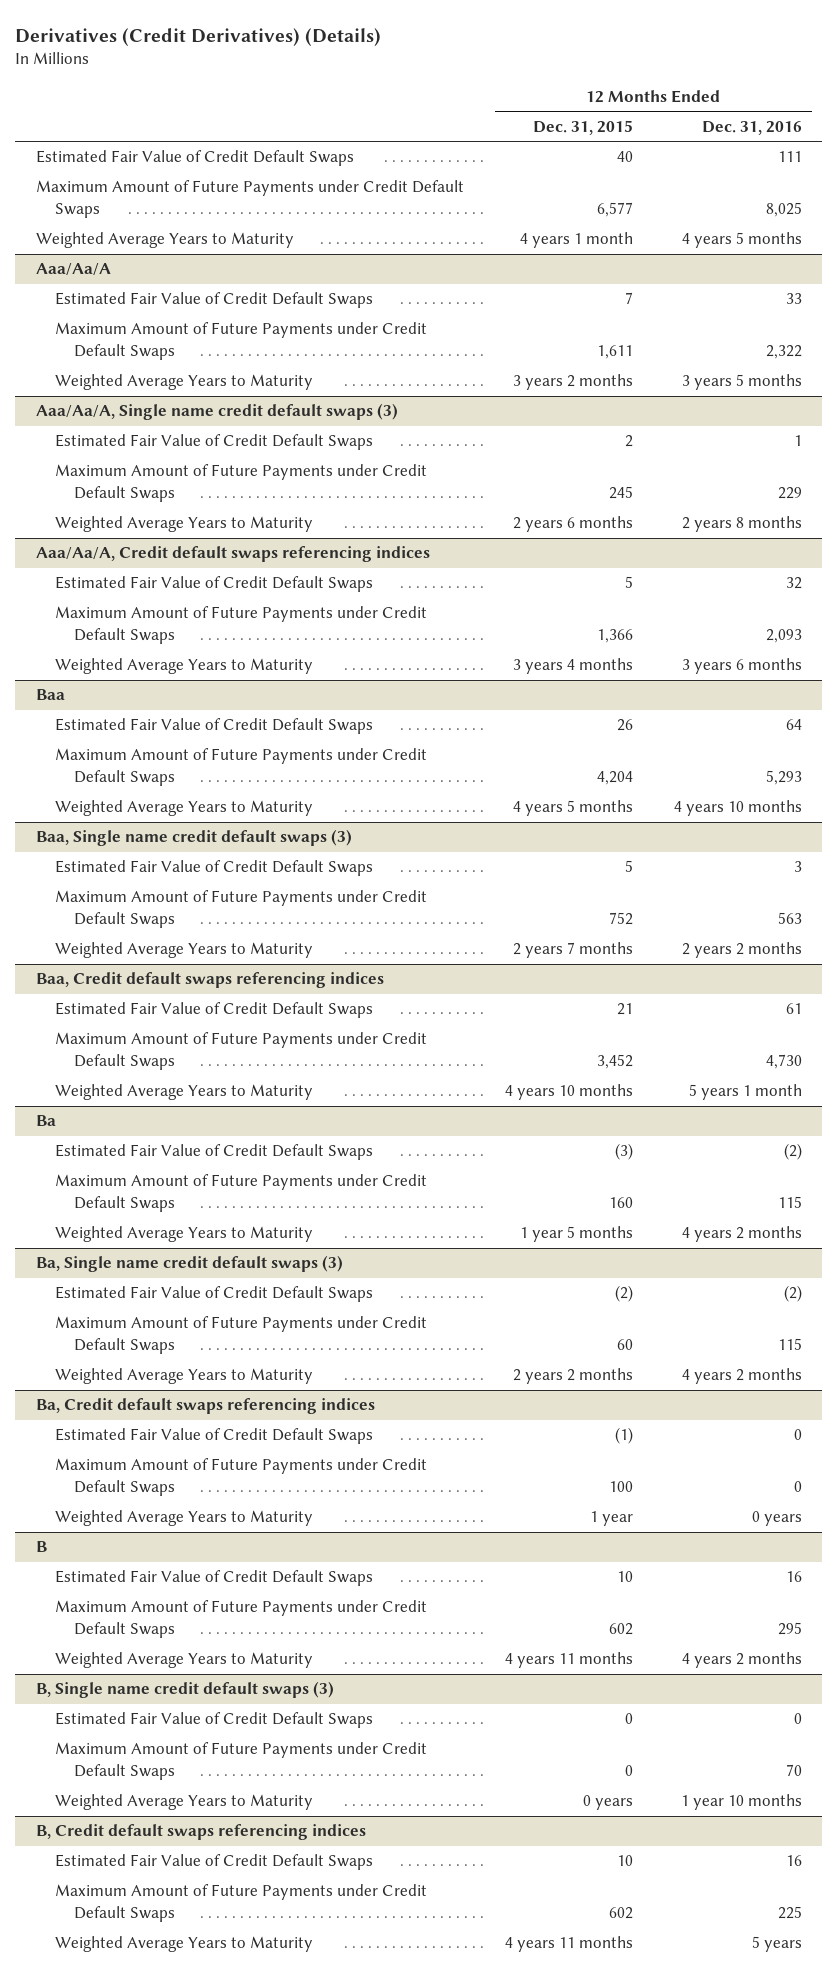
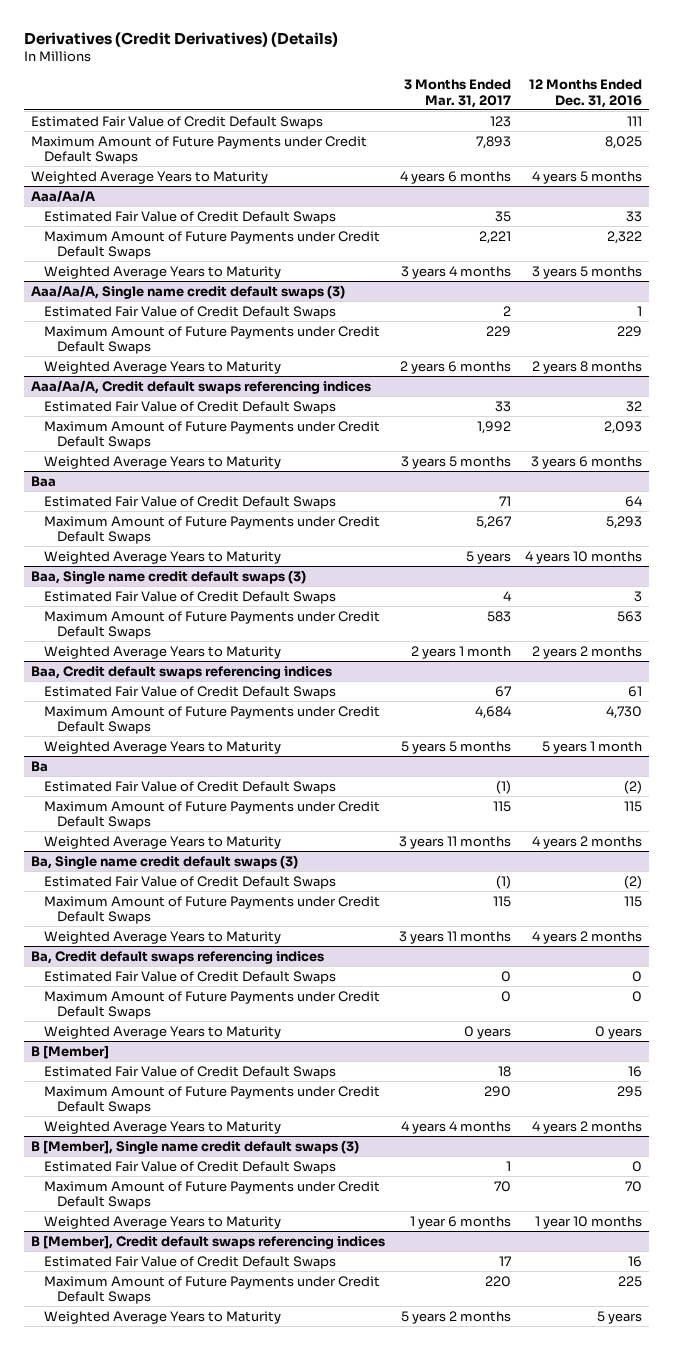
- | 12 Months Ended Dec. 31, 2015 | 12 Months Ended Dec. 31, 2016
+ | 3 Months Ended Mar. 31, 2017 | 12 Months Ended Dec. 31, 2016
- B
+ B [Member]
- B, Single name credit default swaps (3)
+ B [Member], Single name credit default swaps (3)
- B, Credit default swaps referencing indices
+ B [Member], Credit default swaps referencing indices

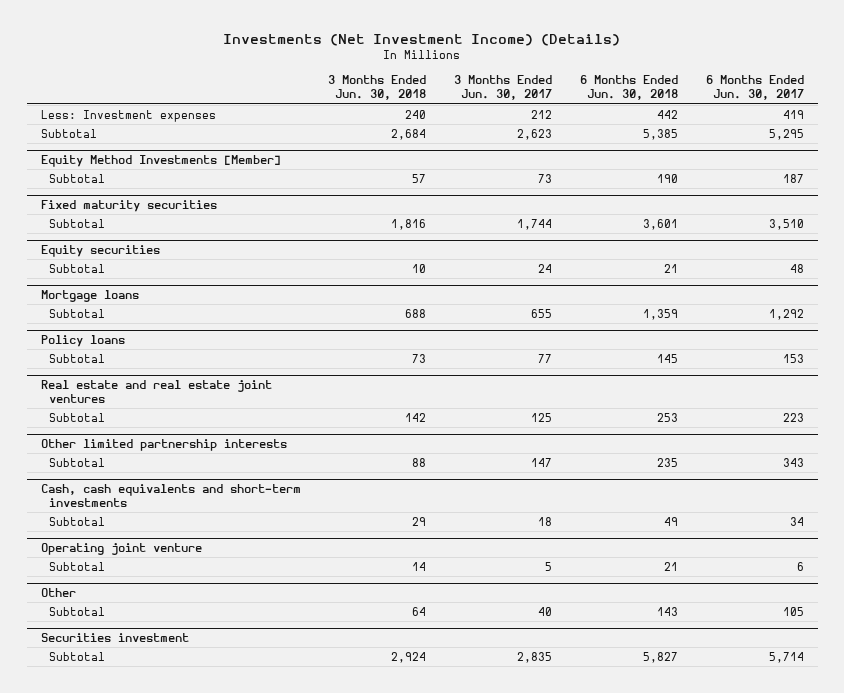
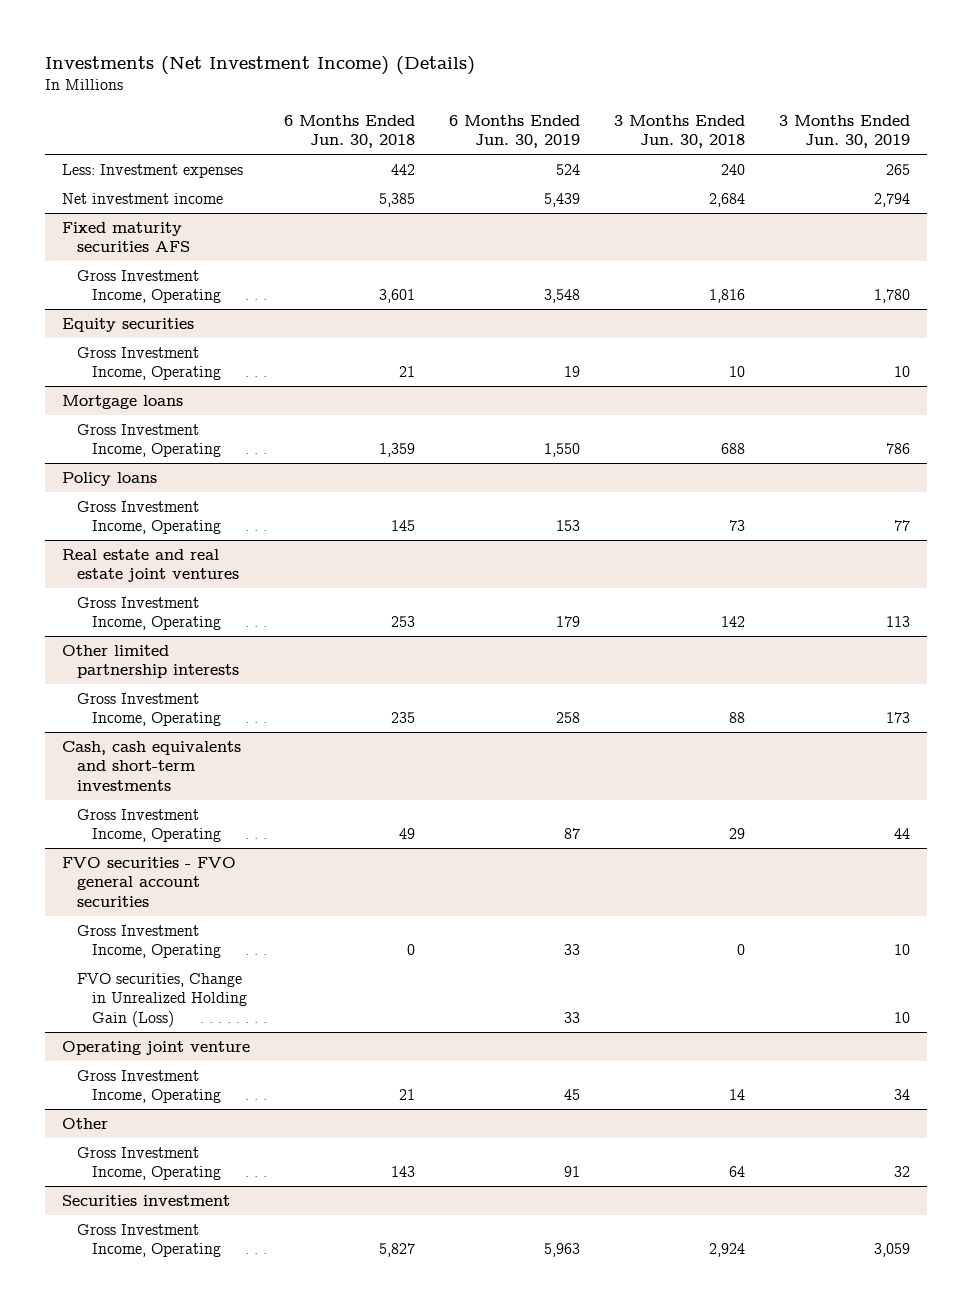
- | 3 Months Ended Jun. 30, 2018 | 3 Months Ended Jun. 30, 2017 | 6 Months Ended Jun. 30, 2018 | 6 Months Ended Jun. 30, 2017
+ | 6 Months Ended Jun. 30, 2018 | 6 Months Ended Jun. 30, 2019 | 3 Months Ended Jun. 30, 2018 | 3 Months Ended Jun. 30, 2019
- Subtotal | 2,684 | 2,623 | 5,385 | 5,295
- Equity Method Investments [Member]
- Subtotal | 57 | 73 | 190 | 187
- Fixed maturity securities
- Subtotal | 1,816 | 1,744 | 3,601 | 3,510
+ Net investment income | 5,385 | 5,439 | 2,684 | 2,794
+ Fixed maturity securities AFS
+ Gross Investment Income, Operating | 3,601 | 3,548 | 1,816 | 1,780
@ Equity securities
- Subtotal | 10 | 24 | 21 | 48
+ Gross Investment Income, Operating | 21 | 19 | 10 | 10
@ Mortgage loans
- Subtotal | 688 | 655 | 1,359 | 1,292
+ Gross Investment Income, Operating | 1,359 | 1,550 | 688 | 786
@ Policy loans
- Subtotal | 73 | 77 | 145 | 153
+ Gross Investment Income, Operating | 145 | 153 | 73 | 77
@ Real estate and real estate joint ventures
- Subtotal | 142 | 125 | 253 | 223
+ Gross Investment Income, Operating | 253 | 179 | 142 | 113
@ Other limited partnership interests
- Subtotal | 88 | 147 | 235 | 343
+ Gross Investment Income, Operating | 235 | 258 | 88 | 173
@ Cash, cash equivalents and short-term investments
- Subtotal | 29 | 18 | 49 | 34
+ Gross Investment Income, Operating | 49 | 87 | 29 | 44
+ FVO securities - FVO general account securities
+ Gross Investment Income, Operating | 0 | 33 | 0 | 10
+ FVO securities, Change in Unrealized Holding Gain (Loss) | | 33 | | 10
@ Operating joint venture
- Subtotal | 14 | 5 | 21 | 6
+ Gross Investment Income, Operating | 21 | 45 | 14 | 34
@ Other
- Subtotal | 64 | 40 | 143 | 105
+ Gross Investment Income, Operating | 143 | 91 | 64 | 32
@ Securities investment
- Subtotal | 2,924 | 2,835 | 5,827 | 5,714
+ Gross Investment Income, Operating | 5,827 | 5,963 | 2,924 | 3,059

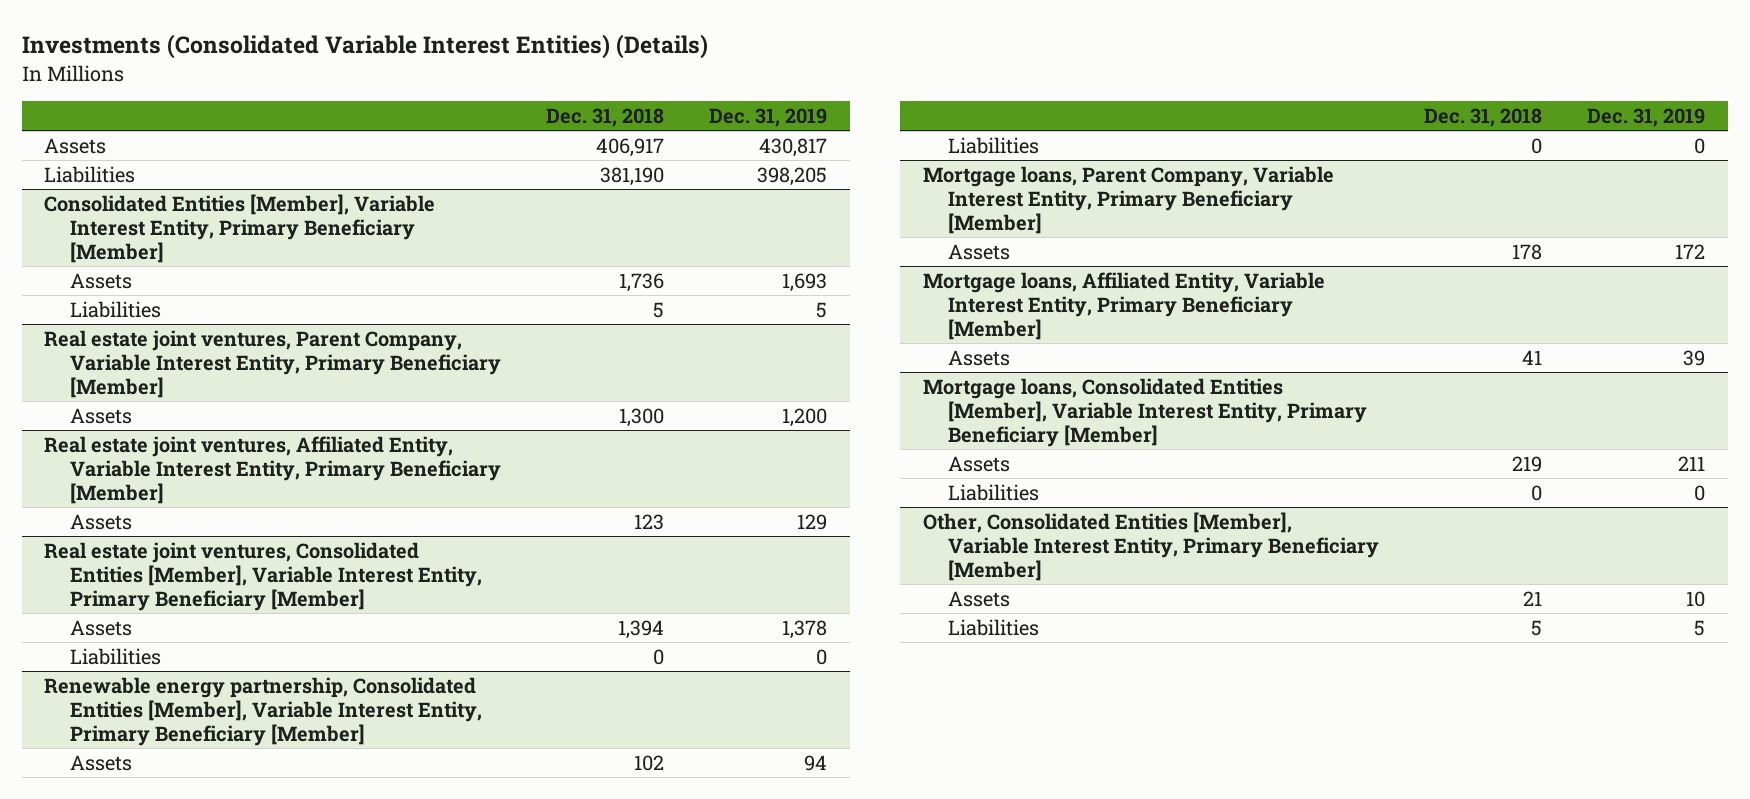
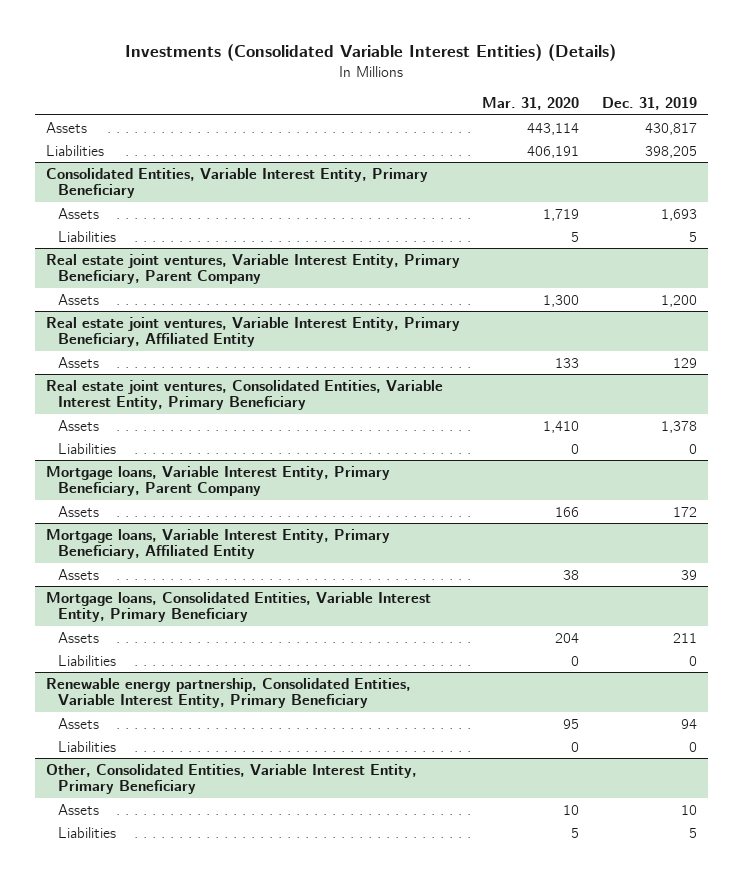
- | Dec. 31, 2018 | Dec. 31, 2019
+ | Mar. 31, 2020 | Dec. 31, 2019
- Consolidated Entities [Member], Variable Interest Entity, Primary Beneficiary [Member]
+ Consolidated Entities, Variable Interest Entity, Primary Beneficiary
- Real estate joint ventures, Parent Company, Variable Interest Entity, Primary Beneficiary [Member]
+ Real estate joint ventures, Variable Interest Entity, Primary Beneficiary, Parent Company
- Real estate joint ventures, Affiliated Entity, Variable Interest Entity, Primary Beneficiary [Member]
+ Real estate joint ventures, Variable Interest Entity, Primary Beneficiary, Affiliated Entity
- Real estate joint ventures, Consolidated Entities [Member], Variable Interest Entity, Primary Beneficiary [Member]
+ Real estate joint ventures, Consolidated Entities, Variable Interest Entity, Primary Beneficiary
- Renewable energy partnership, Consolidated Entities [Member], Variable Interest Entity, Primary Beneficiary [Member]
- Assets | 102 | 94
- Liabilities | 0 | 0
- Mortgage loans, Parent Company, Variable Interest Entity, Primary Beneficiary [Member]
+ Mortgage loans, Variable Interest Entity, Primary Beneficiary, Parent Company
- Mortgage loans, Affiliated Entity, Variable Interest Entity, Primary Beneficiary [Member]
+ Mortgage loans, Variable Interest Entity, Primary Beneficiary, Affiliated Entity
- Mortgage loans, Consolidated Entities [Member], Variable Interest Entity, Primary Beneficiary [Member]
+ Mortgage loans, Consolidated Entities, Variable Interest Entity, Primary Beneficiary
- Other, Consolidated Entities [Member], Variable Interest Entity, Primary Beneficiary [Member]
+ Renewable energy partnership, Consolidated Entities, Variable Interest Entity, Primary Beneficiary
+ Assets | 95 | 94
+ Liabilities | 0 | 0
+ Other, Consolidated Entities, Variable Interest Entity, Primary Beneficiary

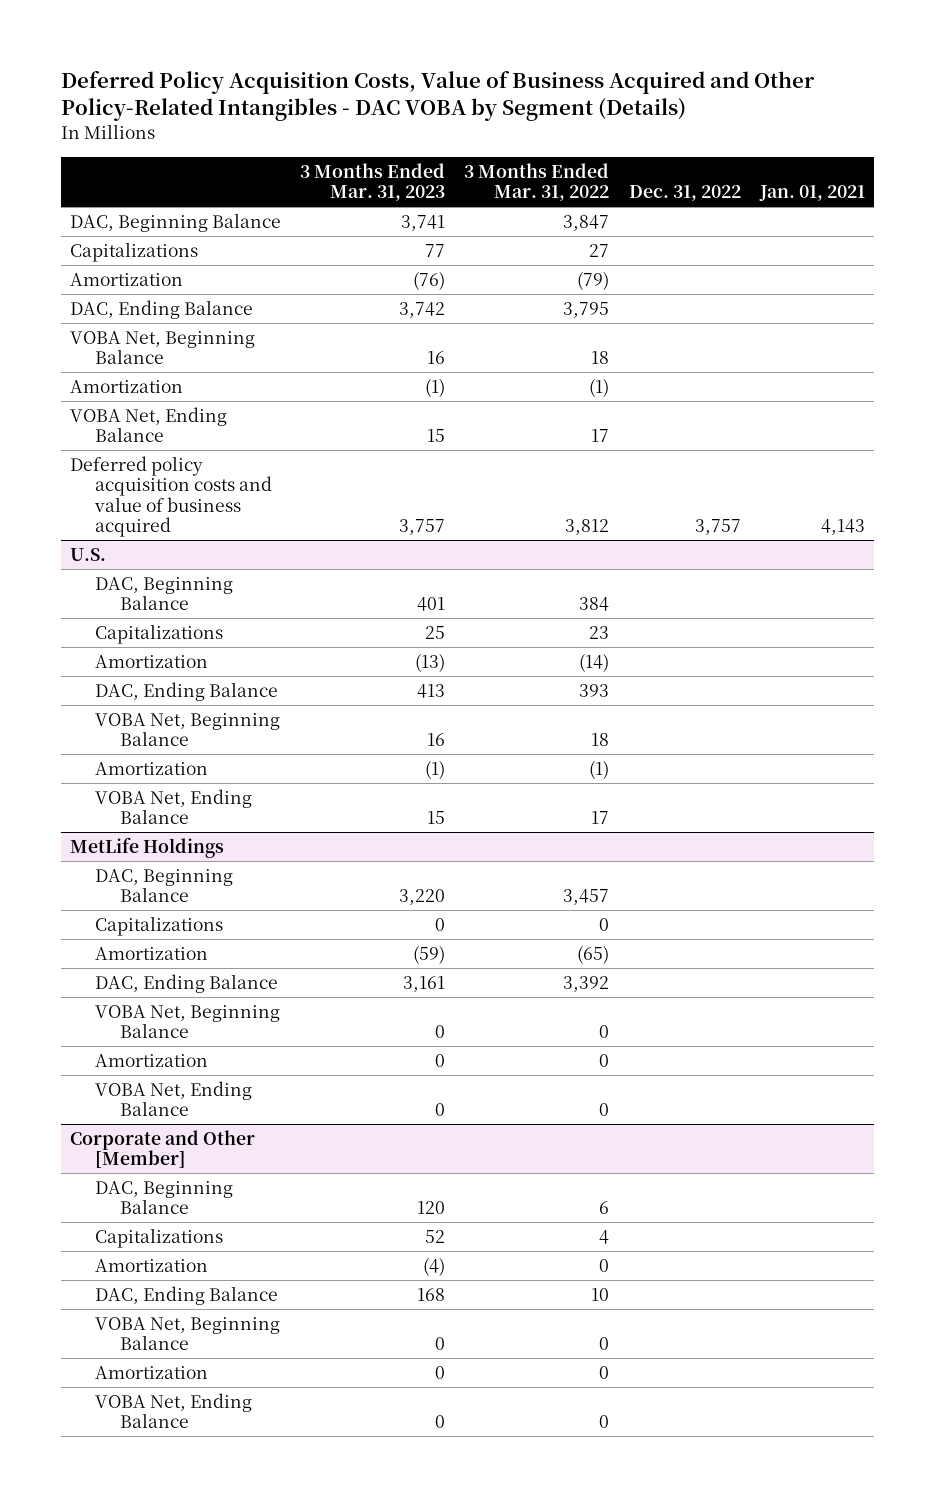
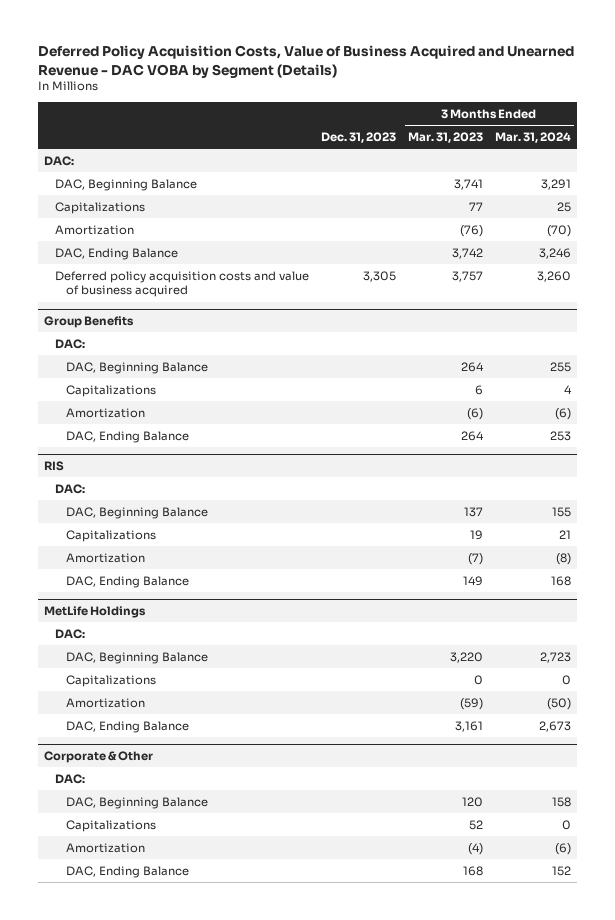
- Deferred Policy Acquisition Costs, Value of Business Acquired and Other Policy-Related Intangibles - DAC VOBA by Segment (Details)
+ Deferred Policy Acquisition Costs, Value of Business Acquired and Unearned Revenue - DAC VOBA by Segment (Details)
- | 3 Months Ended Mar. 31, 2023 | 3 Months Ended Mar. 31, 2022 | Dec. 31, 2022 | Jan. 01, 2021
+ | Dec. 31, 2023 | 3 Months Ended Mar. 31, 2023 | 3 Months Ended Mar. 31, 2024
+ DAC:
- VOBA Net, Beginning Balance | 16 | 18 | |
- Amortization | (1) | (1) | |
- VOBA Net, Ending Balance | 15 | 17 | |
- U.S.
- DAC, Beginning Balance | 401 | 384 | |
- Capitalizations | 25 | 23 | |
- Amortization | (13) | (14) | |
- DAC, Ending Balance | 413 | 393 | |
- VOBA Net, Beginning Balance | 16 | 18 | |
- Amortization | (1) | (1) | |
- VOBA Net, Ending Balance | 15 | 17 | |
+ Group Benefits
+ DAC:
+ DAC, Beginning Balance | | 264 | 255
+ Capitalizations | | 6 | 4
+ Amortization | | (6) | (6)
+ DAC, Ending Balance | | 264 | 253
+ RIS
+ DAC:
+ DAC, Beginning Balance | | 137 | 155
+ Capitalizations | | 19 | 21
+ Amortization | | (7) | (8)
+ DAC, Ending Balance | | 149 | 168
@ MetLife Holdings
+ DAC:
- VOBA Net, Beginning Balance | 0 | 0 | |
- Amortization | 0 | 0 | |
- VOBA Net, Ending Balance | 0 | 0 | |
- Corporate and Other [Member]
+ Corporate & Other
+ DAC:
- VOBA Net, Beginning Balance | 0 | 0 | |
- Amortization | 0 | 0 | |
- VOBA Net, Ending Balance | 0 | 0 | |

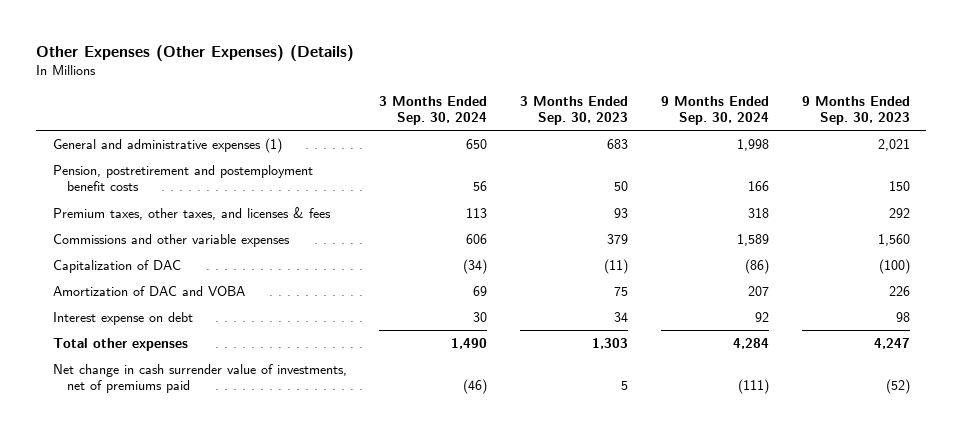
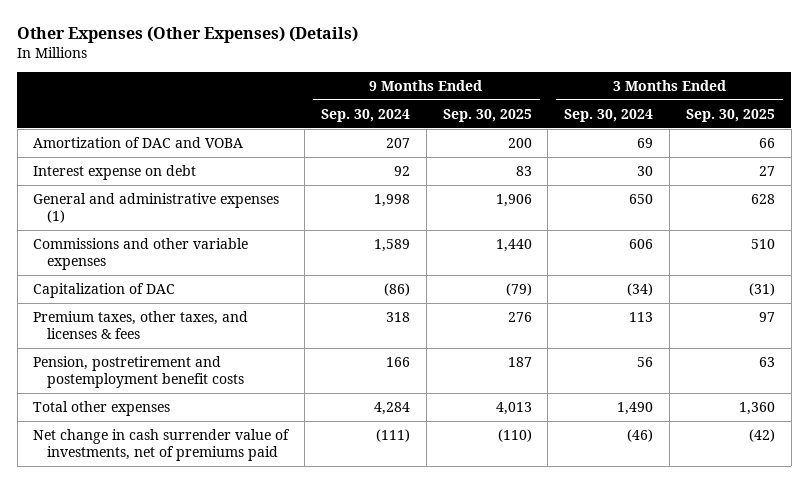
- | 3 Months Ended Sep. 30, 2024 | 3 Months Ended Sep. 30, 2023 | 9 Months Ended Sep. 30, 2024 | 9 Months Ended Sep. 30, 2023
+ | 9 Months Ended Sep. 30, 2024 | 9 Months Ended Sep. 30, 2025 | 3 Months Ended Sep. 30, 2024 | 3 Months Ended Sep. 30, 2025
moved up: Amortization of DAC and VOBA | 207 | 200 | 69 | 66
moved up: Interest expense on debt | 92 | 83 | 30 | 27
moved down: Premium taxes, other taxes, and licenses & fees | 318 | 276 | 113 | 97
moved down: Pension, postretirement and postemployment benefit costs | 166 | 187 | 56 | 63

